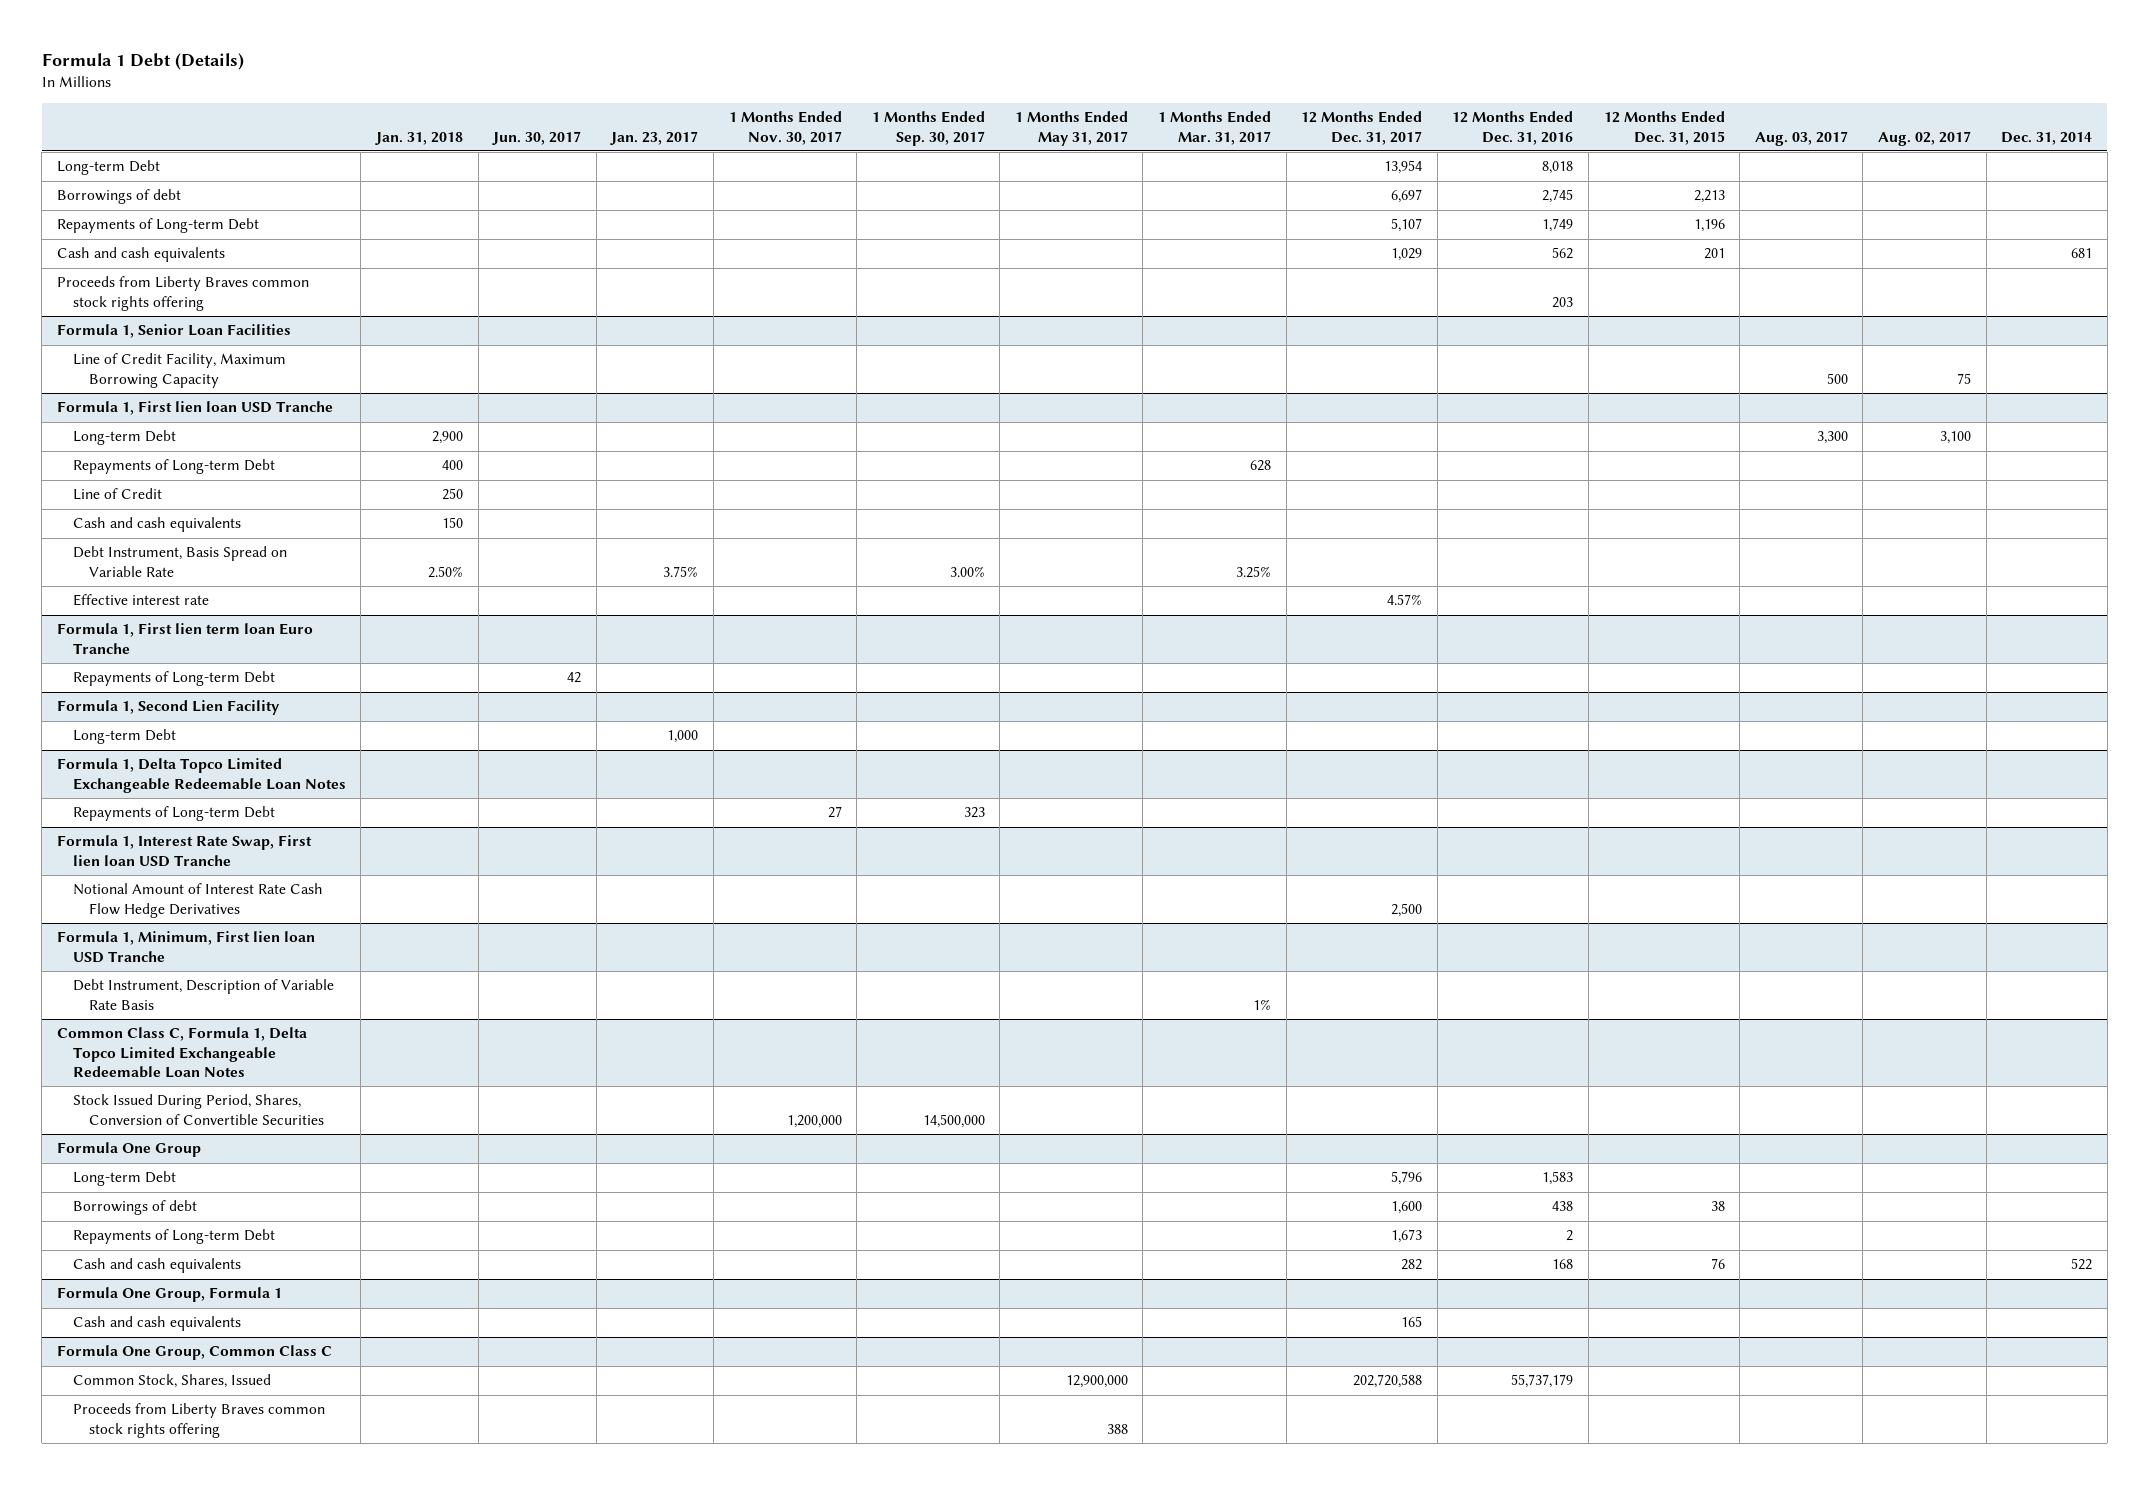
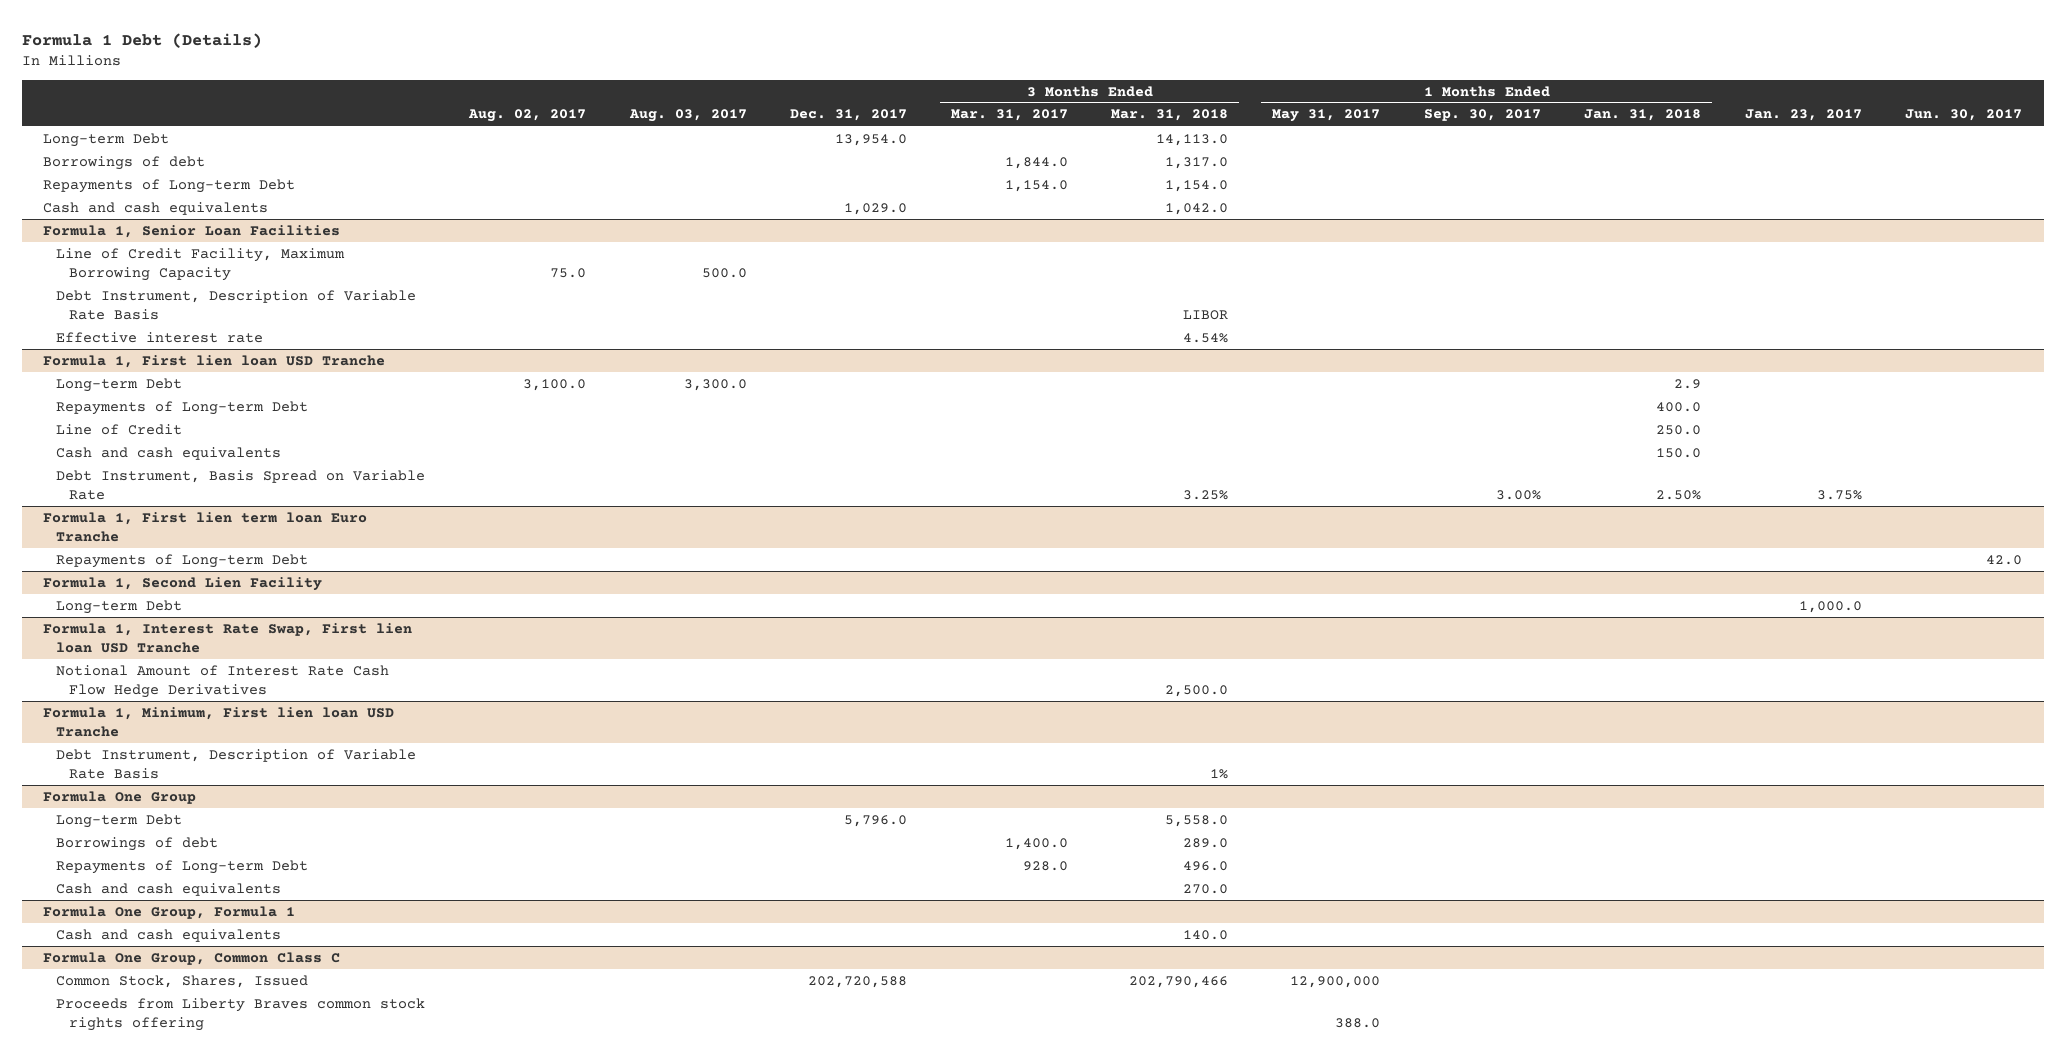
- | Jan. 31, 2018 | Jun. 30, 2017 | Jan. 23, 2017 | 1 Months Ended Nov. 30, 2017 | 1 Months Ended Sep. 30, 2017 | 1 Months Ended May 31, 2017 | 1 Months Ended Mar. 31, 2017 | 12 Months Ended Dec. 31, 2017 | 12 Months Ended Dec. 31, 2016 | 12 Months Ended Dec. 31, 2015 | Aug. 03, 2017 | Aug. 02, 2017 | Dec. 31, 2014
+ | Aug. 02, 2017 | Aug. 03, 2017 | Dec. 31, 2017 | 3 Months Ended Mar. 31, 2017 | 3 Months Ended Mar. 31, 2018 | 1 Months Ended May 31, 2017 | 1 Months Ended Sep. 30, 2017 | 1 Months Ended Jan. 31, 2018 | Jan. 23, 2017 | Jun. 30, 2017
- Proceeds from Liberty Braves common stock rights offering | | | | | | | | | 203 | | | |
@ Formula 1, Senior Loan Facilities
- Line of Credit Facility, Maximum Borrowing Capacity | | | | | | | | | | | 500 | 75 |
+ Line of Credit Facility, Maximum Borrowing Capacity | 75.0 | 500.0 | | | | | | | |
+ Debt Instrument, Description of Variable Rate Basis | | | | | LIBOR | | | | |
+ Effective interest rate | | | | | 4.54% | | | | |
@ Formula 1, First lien loan USD Tranche
- Long-term Debt | 2,900 | | | | | | | | | | 3,300 | 3,100 |
+ Long-term Debt | 3,100.0 | 3,300.0 | | | | | | 2.9 | |
- Effective interest rate | | | | | | | | 4.57% | | | | |
@ Formula 1, First lien term loan Euro Tranche
- Repayments of Long-term Debt | | 42 | | | | | | | | | | |
+ Repayments of Long-term Debt | | | | | | | | | | 42.0
@ Formula 1, Second Lien Facility
- Long-term Debt | | | 1,000 | | | | | | | | | |
- Formula 1, Delta Topco Limited Exchangeable Redeemable Loan Notes
- Repayments of Long-term Debt | | | | 27 | 323 | | | | | | | |
@ Formula 1, Second Lien Facility
+ Long-term Debt | | | | | | | | | 1,000.0 |
- Common Class C, Formula 1, Delta Topco Limited Exchangeable Redeemable Loan Notes
- Stock Issued During Period, Shares, Conversion of Convertible Securities | | | | 1,200,000 | 14,500,000 | | | | | | | |
@ Formula One Group, Common Class C
- Proceeds from Liberty Braves common stock rights offering | | | | | | 388 | | | | | | |
+ Proceeds from Liberty Braves common stock rights offering | | | | | | 388.0 | | | |

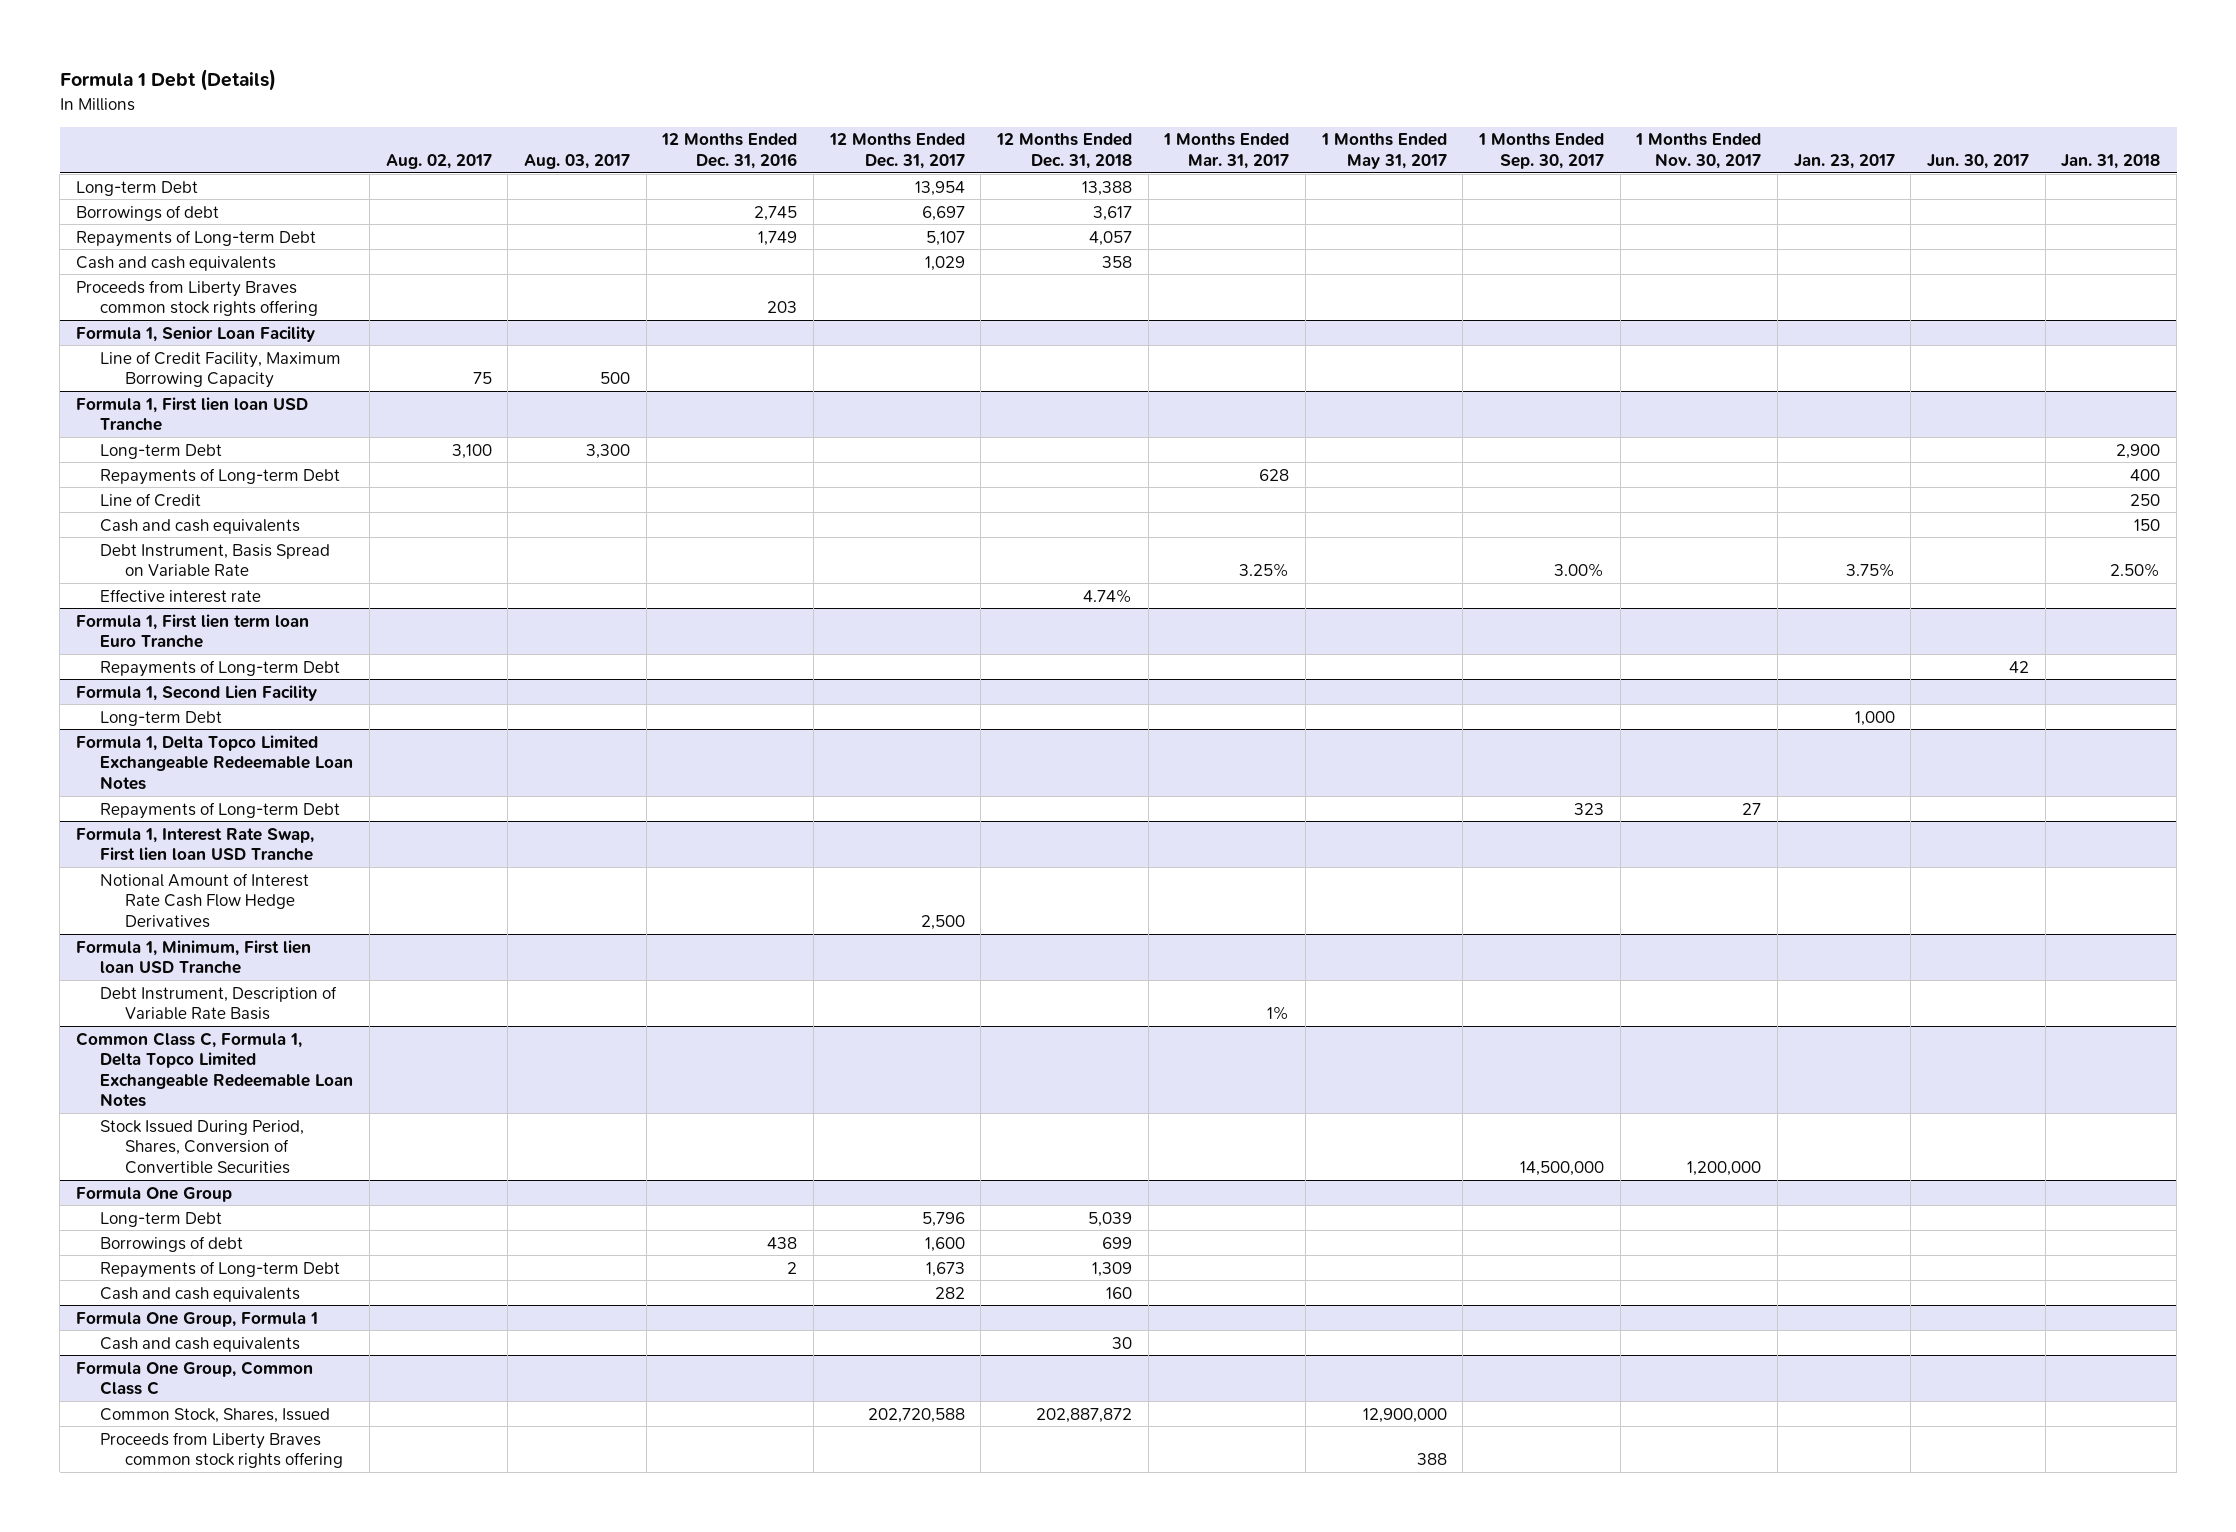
- | Aug. 02, 2017 | Aug. 03, 2017 | Dec. 31, 2017 | 3 Months Ended Mar. 31, 2017 | 3 Months Ended Mar. 31, 2018 | 1 Months Ended May 31, 2017 | 1 Months Ended Sep. 30, 2017 | 1 Months Ended Jan. 31, 2018 | Jan. 23, 2017 | Jun. 30, 2017
+ | Aug. 02, 2017 | Aug. 03, 2017 | 12 Months Ended Dec. 31, 2016 | 12 Months Ended Dec. 31, 2017 | 12 Months Ended Dec. 31, 2018 | 1 Months Ended Mar. 31, 2017 | 1 Months Ended May 31, 2017 | 1 Months Ended Sep. 30, 2017 | 1 Months Ended Nov. 30, 2017 | Jan. 23, 2017 | Jun. 30, 2017 | Jan. 31, 2018
- Formula 1, Senior Loan Facilities
- Line of Credit Facility, Maximum Borrowing Capacity | 75.0 | 500.0 | | | | | | | |
- Debt Instrument, Description of Variable Rate Basis | | | | | LIBOR | | | | |
- Effective interest rate | | | | | 4.54% | | | | |
+ Proceeds from Liberty Braves common stock rights offering | | | 203 | | | | | | | | |
+ Formula 1, Senior Loan Facility
+ Line of Credit Facility, Maximum Borrowing Capacity | 75 | 500 | | | | | | | | | |
@ Formula 1, First lien loan USD Tranche
- Long-term Debt | 3,100.0 | 3,300.0 | | | | | | 2.9 | |
+ Long-term Debt | 3,100 | 3,300 | | | | | | | | | | 2,900
+ Effective interest rate | | | | | 4.74% | | | | | | |
@ Formula 1, First lien term loan Euro Tranche
- Repayments of Long-term Debt | | | | | | | | | | 42.0
+ Repayments of Long-term Debt | | | | | | | | | | | 42 |
@ Formula 1, Second Lien Facility
- Long-term Debt | | | | | | | | | 1,000.0 |
+ Long-term Debt | | | | | | | | | | 1,000 | |
+ Formula 1, Delta Topco Limited Exchangeable Redeemable Loan Notes
+ Repayments of Long-term Debt | | | | | | | | 323 | 27 | | |
+ Common Class C, Formula 1, Delta Topco Limited Exchangeable Redeemable Loan Notes
+ Stock Issued During Period, Shares, Conversion of Convertible Securities | | | | | | | | 14,500,000 | 1,200,000 | | |
@ Formula One Group, Common Class C
- Proceeds from Liberty Braves common stock rights offering | | | | | | 388.0 | | | |
+ Proceeds from Liberty Braves common stock rights offering | | | | | | | 388 | | | | |

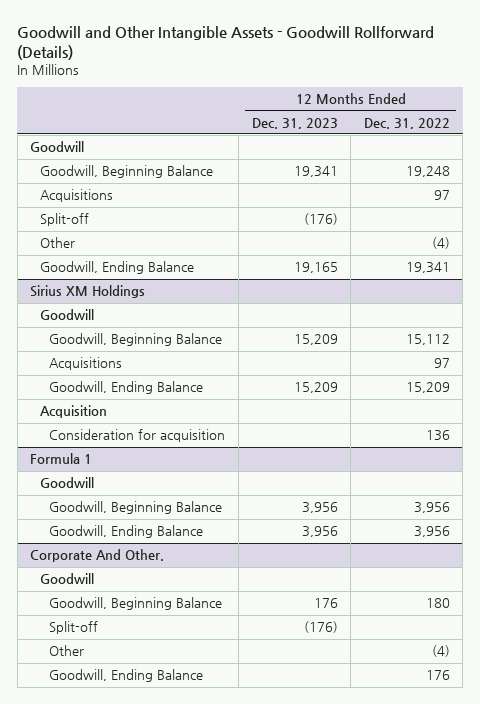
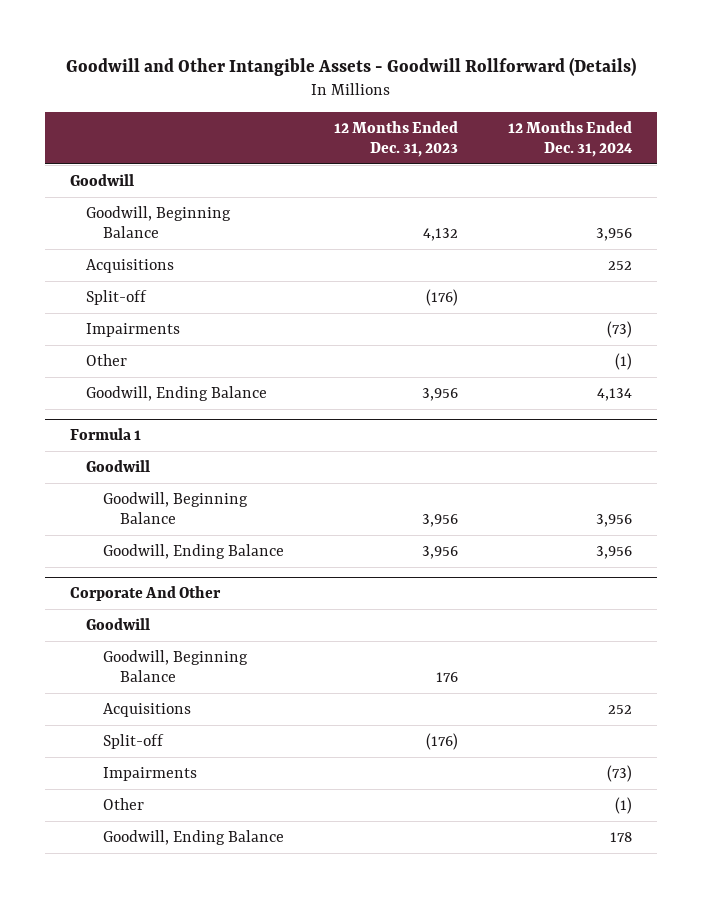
- | 12 Months Ended Dec. 31, 2023 | 12 Months Ended Dec. 31, 2022
+ | 12 Months Ended Dec. 31, 2023 | 12 Months Ended Dec. 31, 2024
- Goodwill, Beginning Balance | 19,341 | 19,248
+ Goodwill, Beginning Balance | 4,132 | 3,956
+ Impairments | | (73)
- Goodwill, Ending Balance | 19,165 | 19,341
- Sirius XM Holdings
- Goodwill
- Goodwill, Beginning Balance | 15,209 | 15,112
- Acquisitions | | 97
- Goodwill, Ending Balance | 15,209 | 15,209
- Acquisition
- Consideration for acquisition | | 136
+ Goodwill, Ending Balance | 3,956 | 4,134
- Corporate And Other.
+ Corporate And Other
+ Acquisitions | | 252
+ Impairments | | (73)

